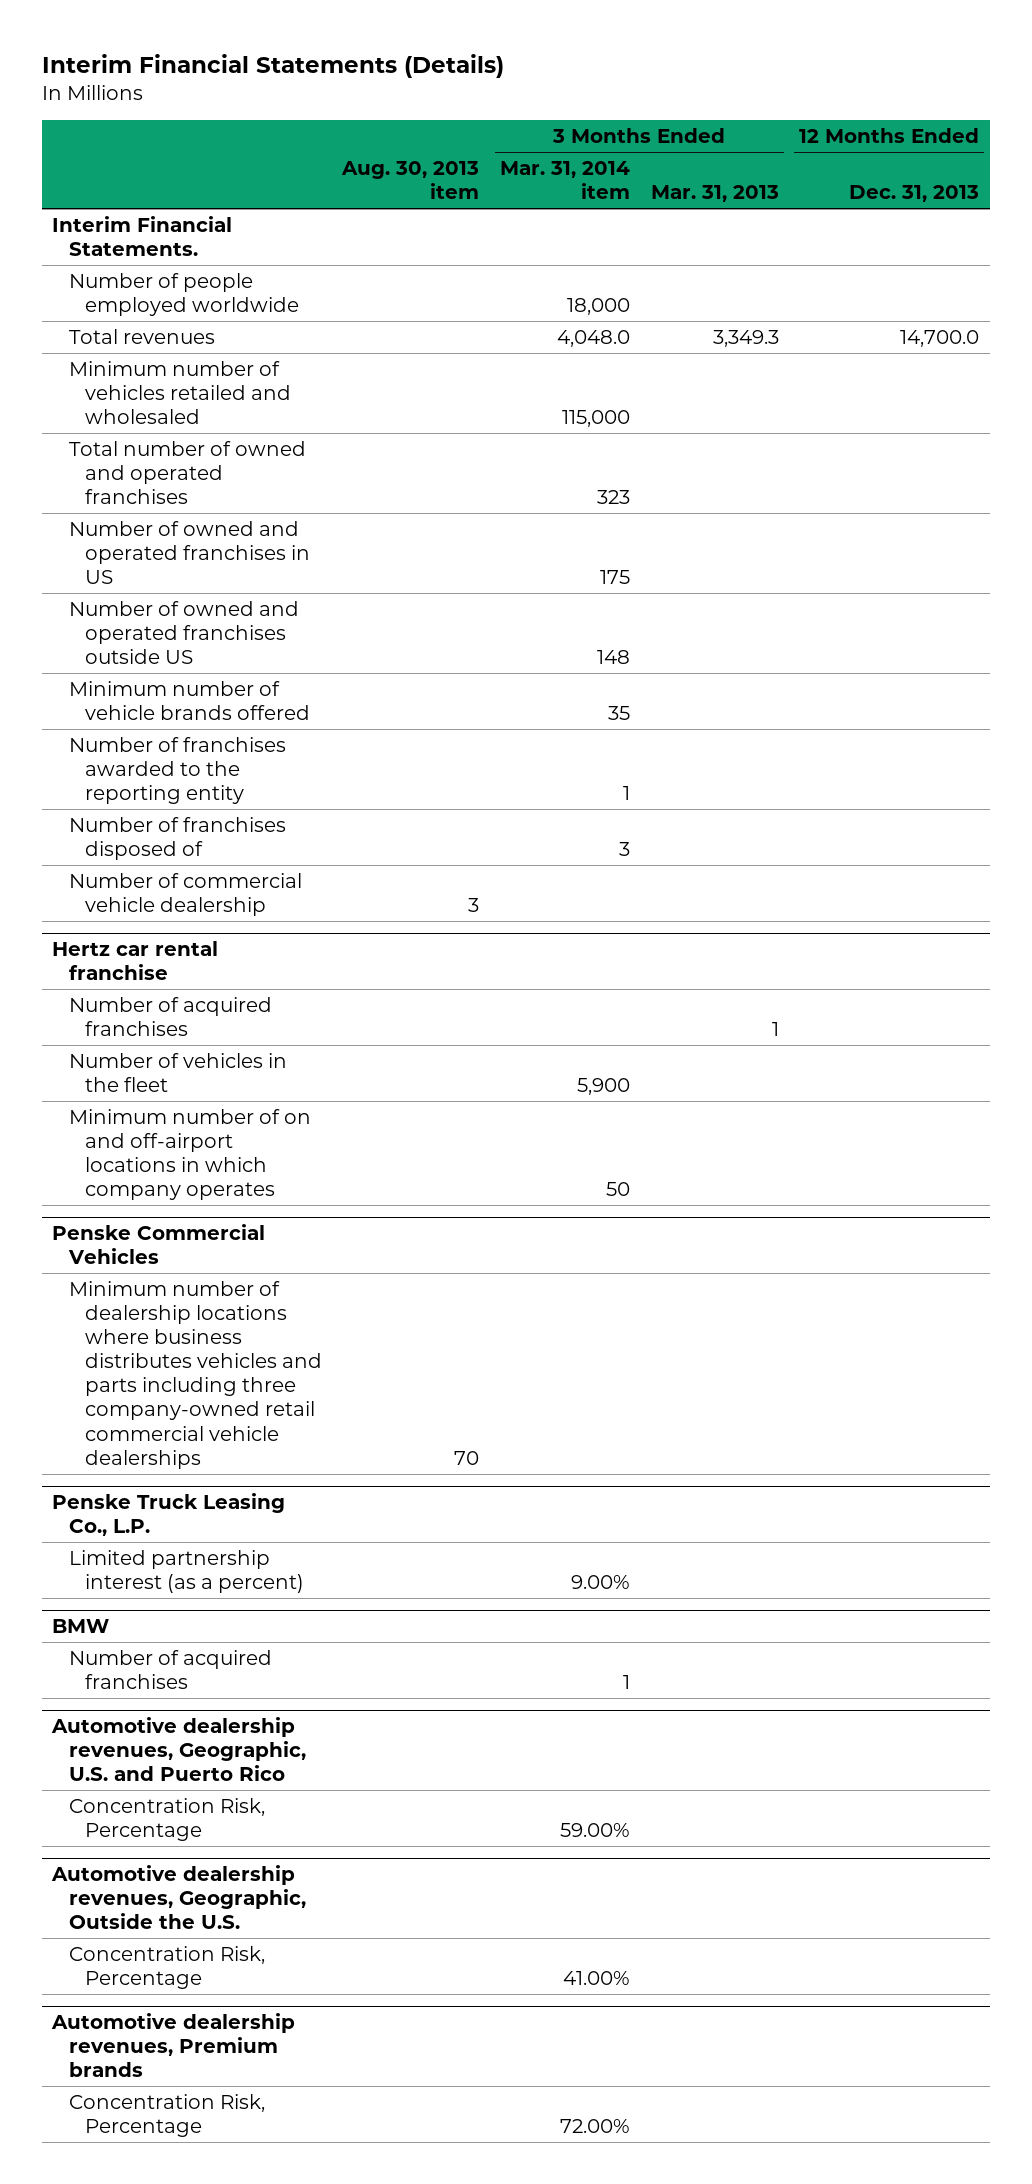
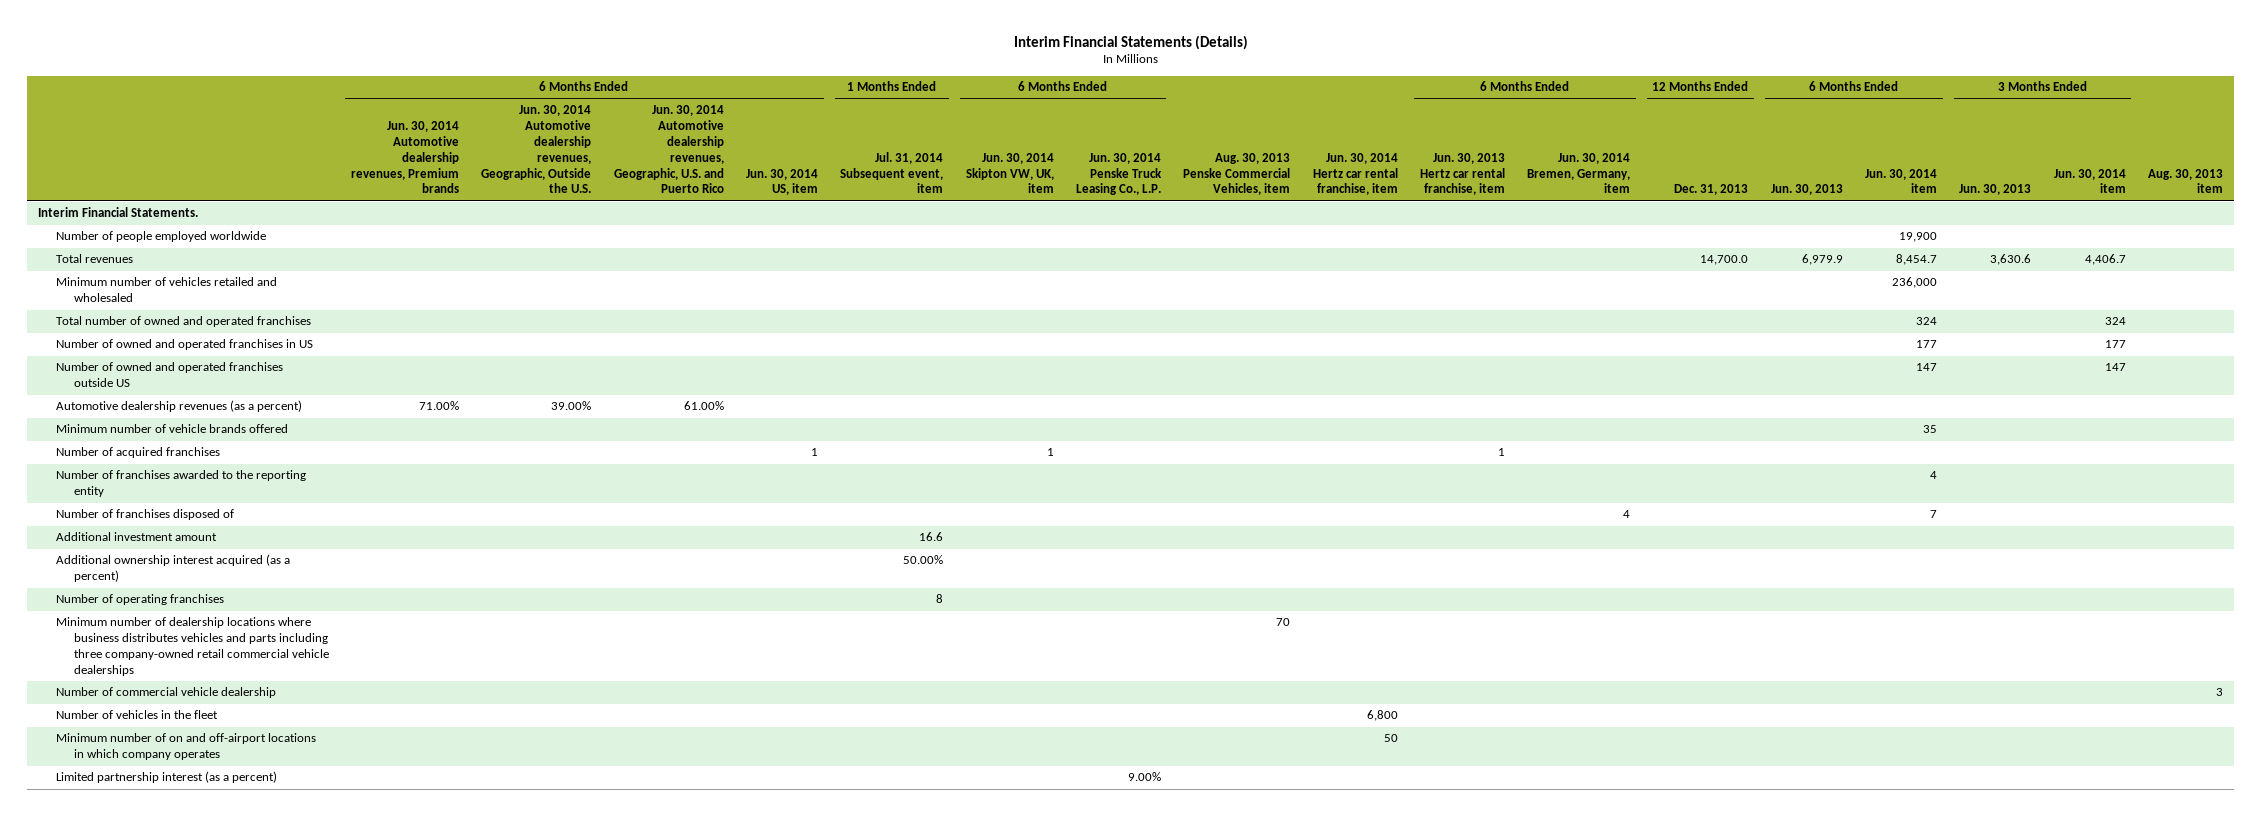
- | Aug. 30, 2013 item | 3 Months Ended Mar. 31, 2014 item | 3 Months Ended Mar. 31, 2013 | 12 Months Ended Dec. 31, 2013
+ | 6 Months Ended Jun. 30, 2014 Automotive dealership revenues, Premium brands | 6 Months Ended Jun. 30, 2014 Automotive dealership revenues, Geographic, Outside the U.S. | 6 Months Ended Jun. 30, 2014 Automotive dealership revenues, Geographic, U.S. and Puerto Rico | 6 Months Ended Jun. 30, 2014 US, item | 1 Months Ended Jul. 31, 2014 Subsequent event, item | 6 Months Ended Jun. 30, 2014 Skipton VW, UK, item | 6 Months Ended Jun. 30, 2014 Penske Truck Leasing Co., L.P. | Aug. 30, 2013 Penske Commercial Vehicles, item | Jun. 30, 2014 Hertz car rental franchise, item | 6 Months Ended Jun. 30, 2013 Hertz car rental franchise, item | 6 Months Ended Jun. 30, 2014 Bremen, Germany, item | 12 Months Ended Dec. 31, 2013 | 6 Months Ended Jun. 30, 2013 | 6 Months Ended Jun. 30, 2014 item | 3 Months Ended Jun. 30, 2013 | 3 Months Ended Jun. 30, 2014 item | Aug. 30, 2013 item
+ Automotive dealership revenues (as a percent) | 71.00% | 39.00% | 61.00% | | | | | | | | | | | | | |
+ Number of acquired franchises | | | | 1 | | 1 | | | | 1 | | | | | | |
+ Additional investment amount | | | | | 16.6 | | | | | | | | | | | |
+ Additional ownership interest acquired (as a percent) | | | | | 50.00% | | | | | | | | | | | |
+ Number of operating franchises | | | | | 8 | | | | | | | | | | | |
+ Minimum number of dealership locations where business distributes vehicles and parts including three company-owned retail commercial vehicle dealerships | | | | | | | | 70 | | | | | | | | |
- Hertz car rental franchise
- Number of acquired franchises | | | 1 |
- Number of vehicles in the fleet | | 5,900 | |
- Minimum number of on and off-airport locations in which company operates | | 50 | |
- Penske Commercial Vehicles
- Minimum number of dealership locations where business distributes vehicles and parts including three company-owned retail commercial vehicle dealerships | 70 | | |
- Penske Truck Leasing Co., L.P.
- Limited partnership interest (as a percent) | | 9.00% | |
- BMW
- Number of acquired franchises | | 1 | |
- Automotive dealership revenues, Geographic, U.S. and Puerto Rico
- Concentration Risk, Percentage | | 59.00% | |
- Automotive dealership revenues, Geographic, Outside the U.S.
- Concentration Risk, Percentage | | 41.00% | |
- Automotive dealership revenues, Premium brands
- Concentration Risk, Percentage | | 72.00% | |
+ Number of vehicles in the fleet | | | | | | | | | 6,800 | | | | | | | |
+ Minimum number of on and off-airport locations in which company operates | | | | | | | | | 50 | | | | | | | |
+ Limited partnership interest (as a percent) | | | | | | | 9.00% | | | | | | | | | |

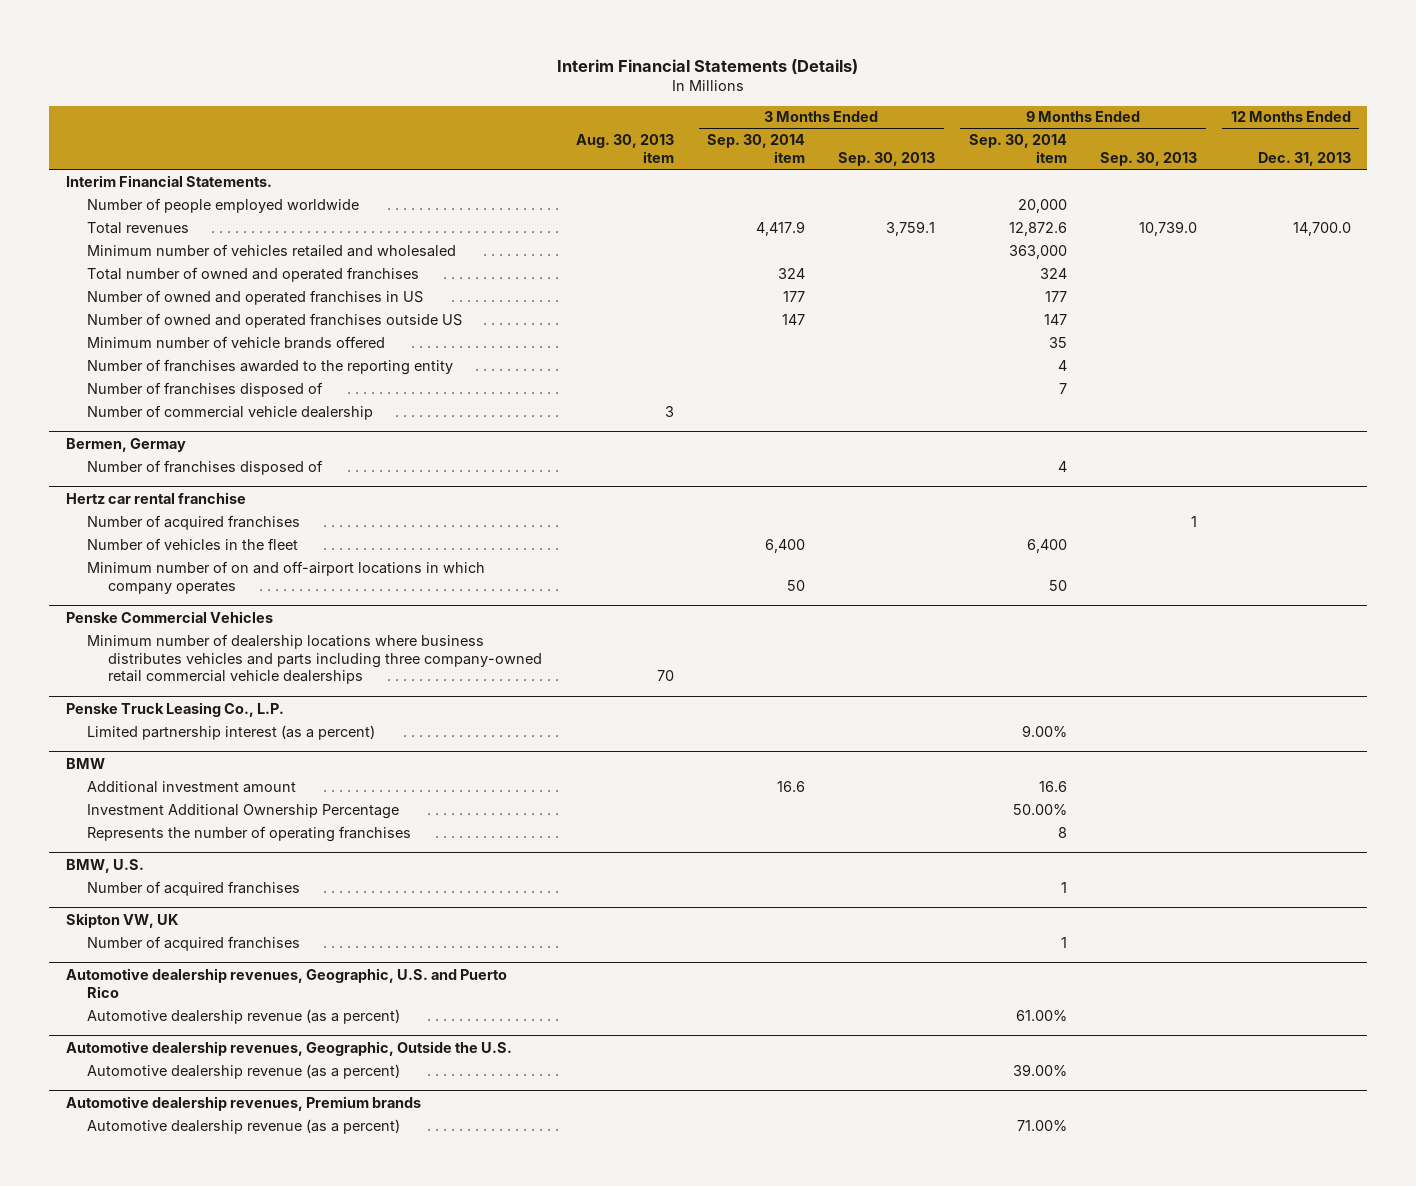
- | 6 Months Ended Jun. 30, 2014 Automotive dealership revenues, Premium brands | 6 Months Ended Jun. 30, 2014 Automotive dealership revenues, Geographic, Outside the U.S. | 6 Months Ended Jun. 30, 2014 Automotive dealership revenues, Geographic, U.S. and Puerto Rico | 6 Months Ended Jun. 30, 2014 US, item | 1 Months Ended Jul. 31, 2014 Subsequent event, item | 6 Months Ended Jun. 30, 2014 Skipton VW, UK, item | 6 Months Ended Jun. 30, 2014 Penske Truck Leasing Co., L.P. | Aug. 30, 2013 Penske Commercial Vehicles, item | Jun. 30, 2014 Hertz car rental franchise, item | 6 Months Ended Jun. 30, 2013 Hertz car rental franchise, item | 6 Months Ended Jun. 30, 2014 Bremen, Germany, item | 12 Months Ended Dec. 31, 2013 | 6 Months Ended Jun. 30, 2013 | 6 Months Ended Jun. 30, 2014 item | 3 Months Ended Jun. 30, 2013 | 3 Months Ended Jun. 30, 2014 item | Aug. 30, 2013 item
+ | Aug. 30, 2013 item | 3 Months Ended Sep. 30, 2014 item | 3 Months Ended Sep. 30, 2013 | 9 Months Ended Sep. 30, 2014 item | 9 Months Ended Sep. 30, 2013 | 12 Months Ended Dec. 31, 2013
- Automotive dealership revenues (as a percent) | 71.00% | 39.00% | 61.00% | | | | | | | | | | | | | |
- Number of acquired franchises | | | | 1 | | 1 | | | | 1 | | | | | | |
- Additional investment amount | | | | | 16.6 | | | | | | | | | | | |
- Additional ownership interest acquired (as a percent) | | | | | 50.00% | | | | | | | | | | | |
- Number of operating franchises | | | | | 8 | | | | | | | | | | | |
- Minimum number of dealership locations where business distributes vehicles and parts including three company-owned retail commercial vehicle dealerships | | | | | | | | 70 | | | | | | | | |
- Number of vehicles in the fleet | | | | | | | | | 6,800 | | | | | | | |
- Minimum number of on and off-airport locations in which company operates | | | | | | | | | 50 | | | | | | | |
- Limited partnership interest (as a percent) | | | | | | | 9.00% | | | | | | | | | |
+ Bermen, Germay
+ Number of franchises disposed of | | | | 4 | |
+ Hertz car rental franchise
+ Number of acquired franchises | | | | | 1 |
+ Number of vehicles in the fleet | | 6,400 | | 6,400 | |
+ Minimum number of on and off-airport locations in which company operates | | 50 | | 50 | |
+ Penske Commercial Vehicles
+ Minimum number of dealership locations where business distributes vehicles and parts including three company-owned retail commercial vehicle dealerships | 70 | | | | |
+ Penske Truck Leasing Co., L.P.
+ Limited partnership interest (as a percent) | | | | 9.00% | |
+ BMW
+ Additional investment amount | | 16.6 | | 16.6 | |
+ Investment Additional Ownership Percentage | | | | 50.00% | |
+ Represents the number of operating franchises | | | | 8 | |
+ BMW, U.S.
+ Number of acquired franchises | | | | 1 | |
+ Skipton VW, UK
+ Number of acquired franchises | | | | 1 | |
+ Automotive dealership revenues, Geographic, U.S. and Puerto Rico
+ Automotive dealership revenue (as a percent) | | | | 61.00% | |
+ Automotive dealership revenues, Geographic, Outside the U.S.
+ Automotive dealership revenue (as a percent) | | | | 39.00% | |
+ Automotive dealership revenues, Premium brands
+ Automotive dealership revenue (as a percent) | | | | 71.00% | |

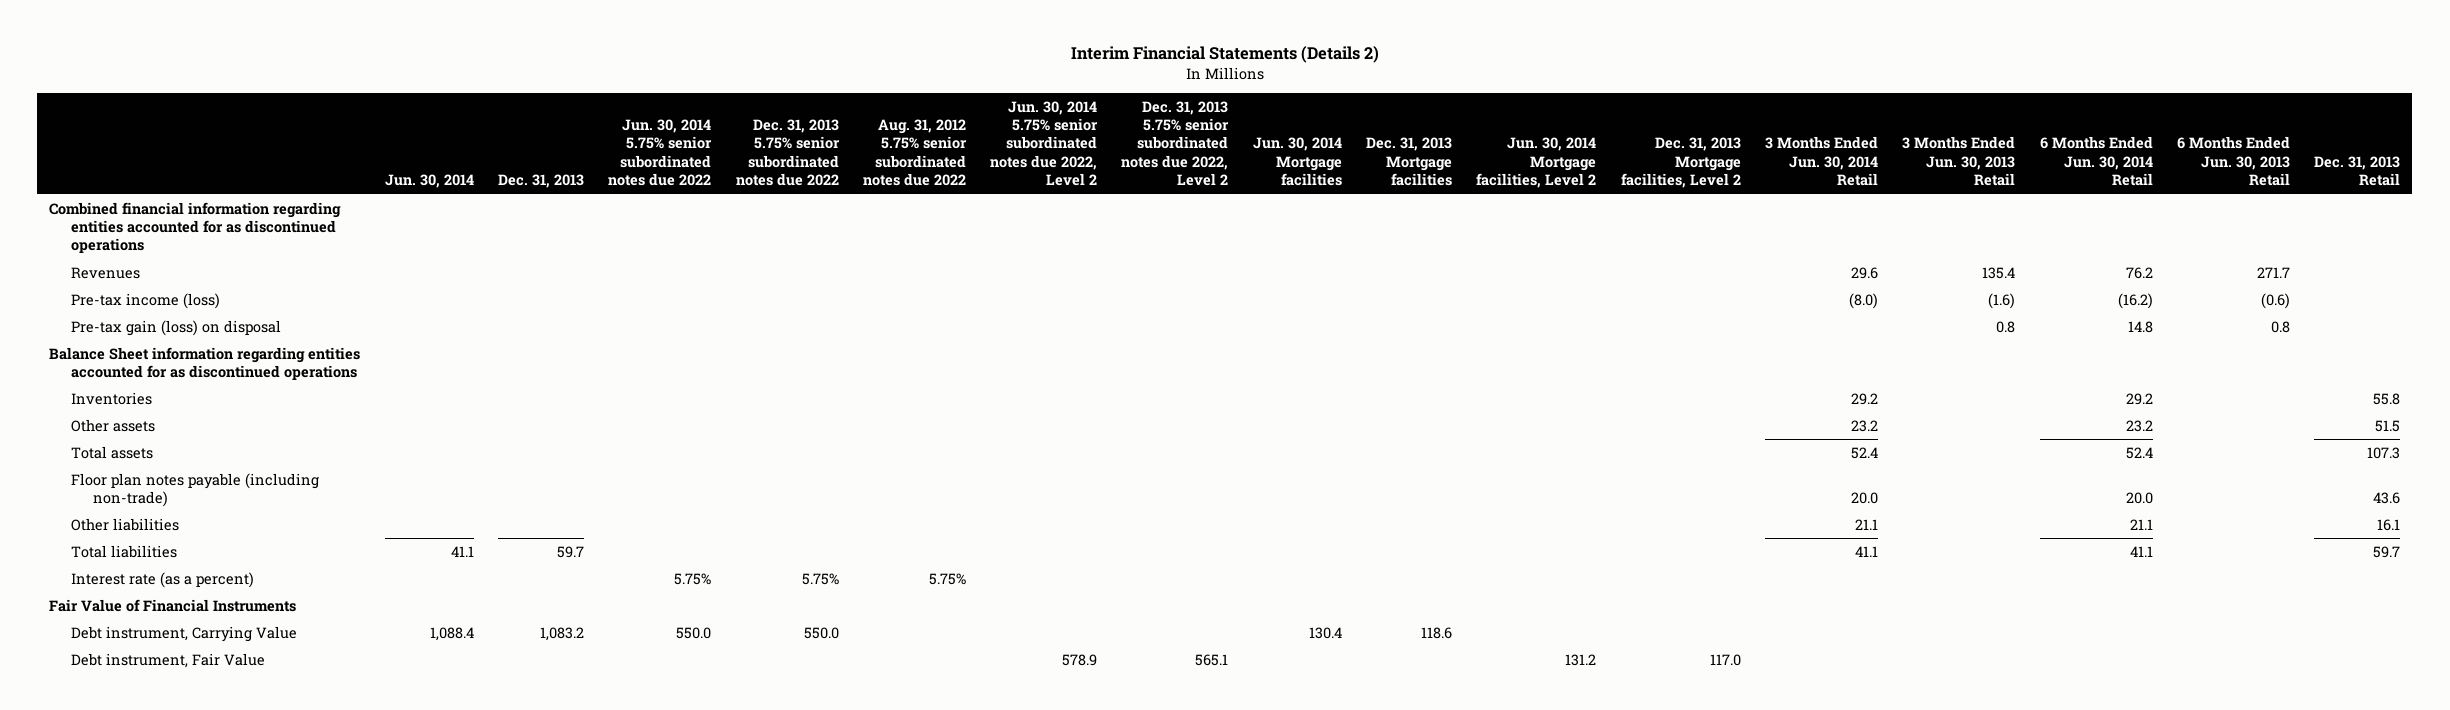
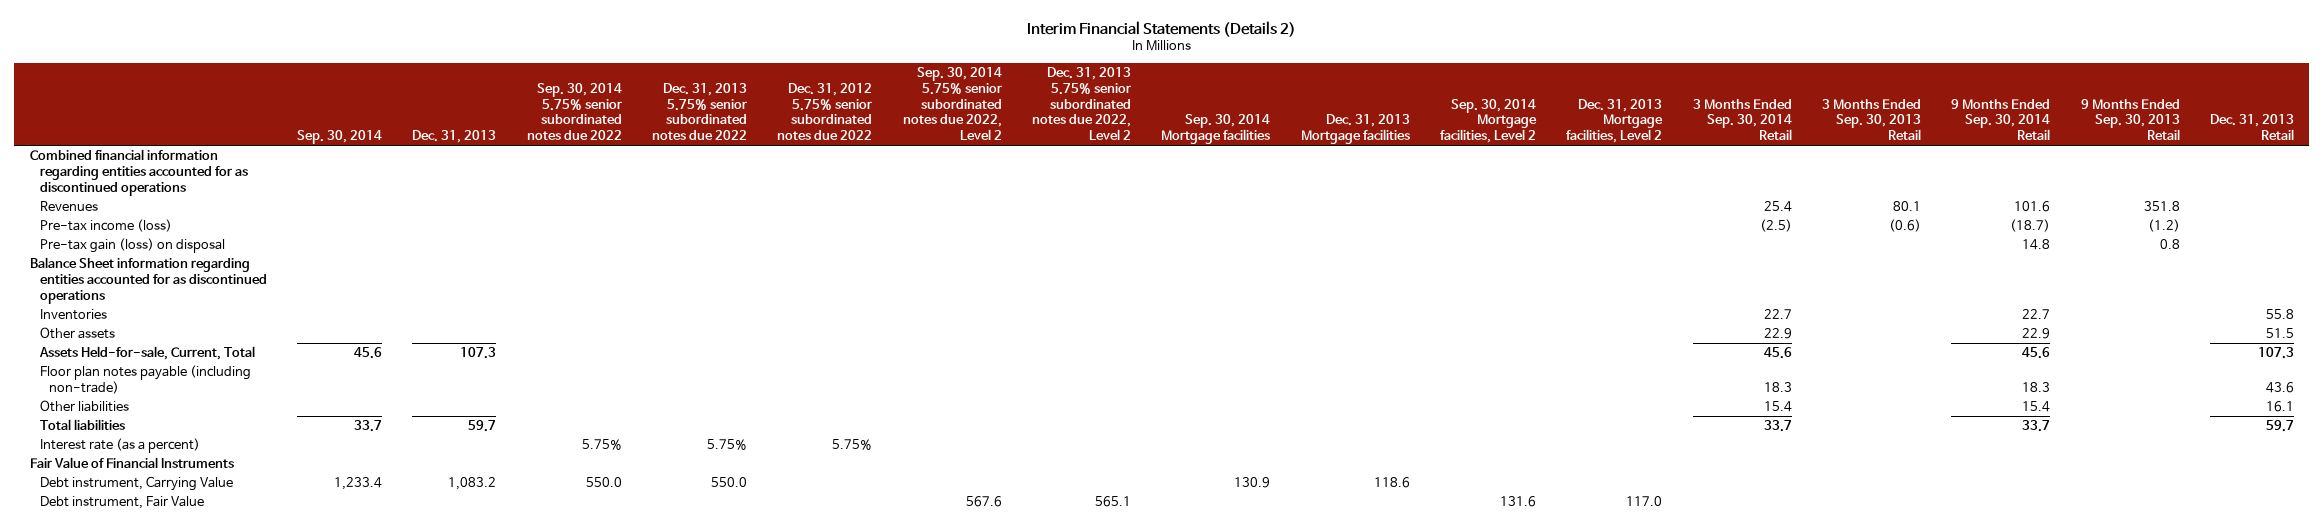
- | Jun. 30, 2014 | Dec. 31, 2013 | Jun. 30, 2014 5.75% senior subordinated notes due 2022 | Dec. 31, 2013 5.75% senior subordinated notes due 2022 | Aug. 31, 2012 5.75% senior subordinated notes due 2022 | Jun. 30, 2014 5.75% senior subordinated notes due 2022, Level 2 | Dec. 31, 2013 5.75% senior subordinated notes due 2022, Level 2 | Jun. 30, 2014 Mortgage facilities | Dec. 31, 2013 Mortgage facilities | Jun. 30, 2014 Mortgage facilities, Level 2 | Dec. 31, 2013 Mortgage facilities, Level 2 | 3 Months Ended Jun. 30, 2014 Retail | 3 Months Ended Jun. 30, 2013 Retail | 6 Months Ended Jun. 30, 2014 Retail | 6 Months Ended Jun. 30, 2013 Retail | Dec. 31, 2013 Retail
+ | Sep. 30, 2014 | Dec. 31, 2013 | Sep. 30, 2014 5.75% senior subordinated notes due 2022 | Dec. 31, 2013 5.75% senior subordinated notes due 2022 | Dec. 31, 2012 5.75% senior subordinated notes due 2022 | Sep. 30, 2014 5.75% senior subordinated notes due 2022, Level 2 | Dec. 31, 2013 5.75% senior subordinated notes due 2022, Level 2 | Sep. 30, 2014 Mortgage facilities | Dec. 31, 2013 Mortgage facilities | Sep. 30, 2014 Mortgage facilities, Level 2 | Dec. 31, 2013 Mortgage facilities, Level 2 | 3 Months Ended Sep. 30, 2014 Retail | 3 Months Ended Sep. 30, 2013 Retail | 9 Months Ended Sep. 30, 2014 Retail | 9 Months Ended Sep. 30, 2013 Retail | Dec. 31, 2013 Retail
- Total assets | | | | | | | | | | | | 52.4 | | 52.4 | | 107.3
+ Assets Held-for-sale, Current, Total | 45.6 | 107.3 | | | | | | | | | | 45.6 | | 45.6 | | 107.3

